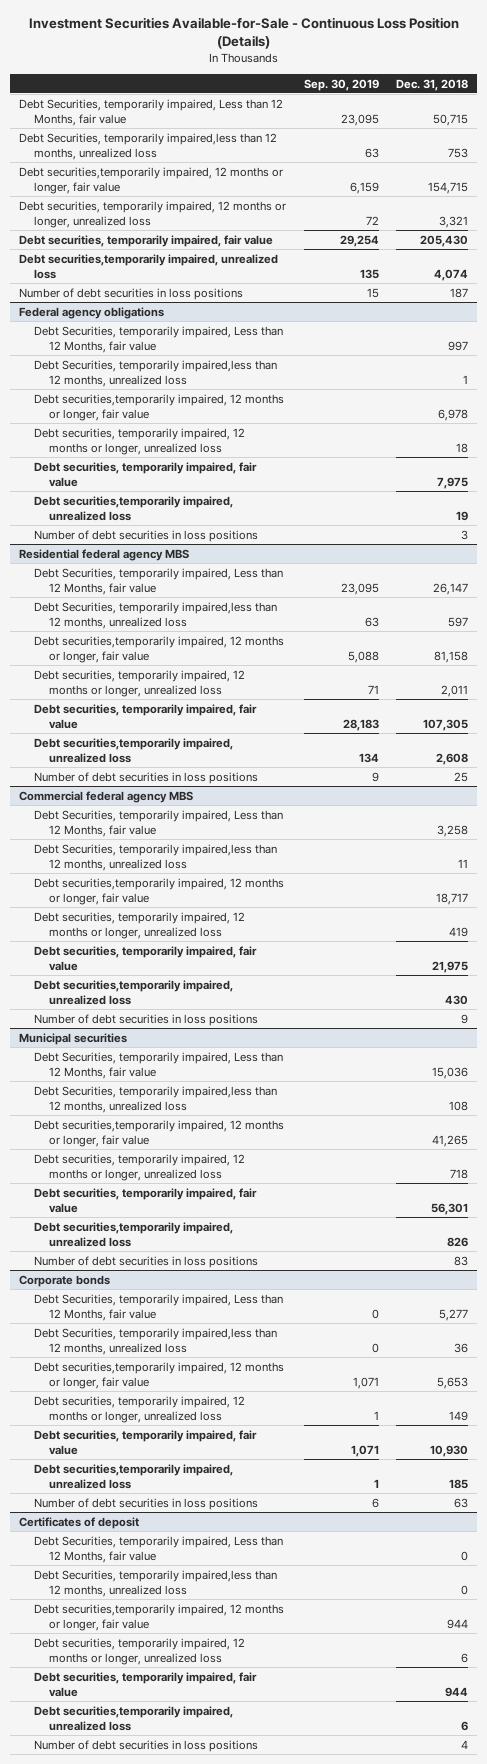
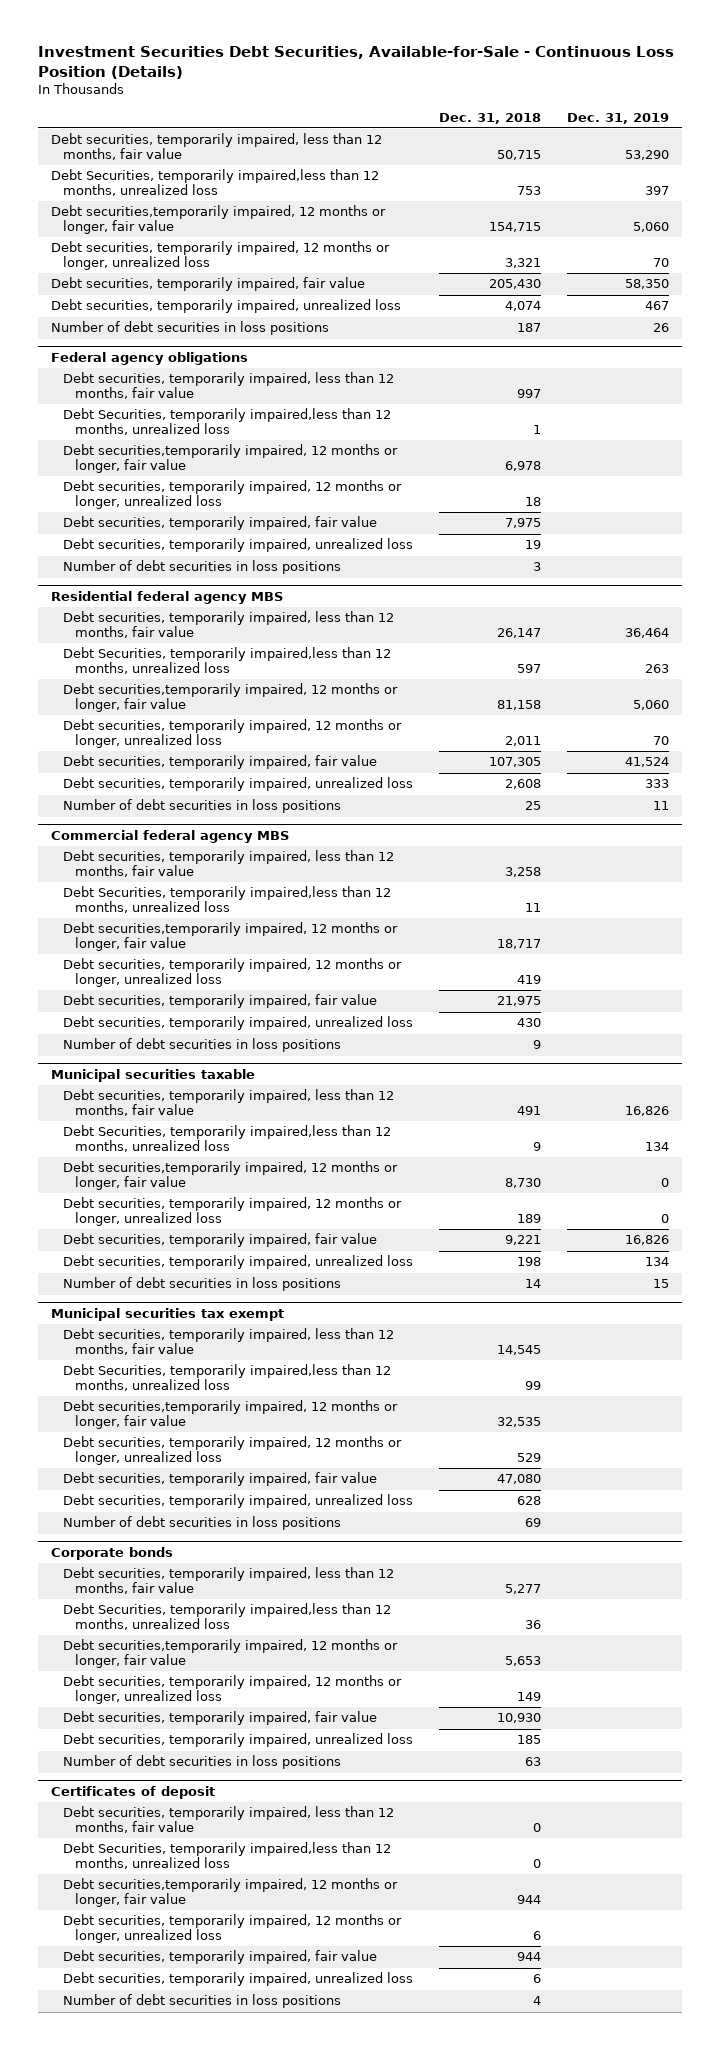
- Investment Securities Available-for-Sale - Continuous Loss Position (Details)
+ Investment Securities Debt Securities, Available-for-Sale - Continuous Loss Position (Details)
- | Sep. 30, 2019 | Dec. 31, 2018
+ | Dec. 31, 2018 | Dec. 31, 2019
- Debt Securities, temporarily impaired, Less than 12 Months, fair value | 23,095 | 50,715
+ Debt securities, temporarily impaired, less than 12 months, fair value | 50,715 | 53,290
- Debt securities,temporarily impaired, unrealized loss | 135 | 4,074
+ Debt securities, temporarily impaired, unrealized loss | 4,074 | 467
@ Federal agency obligations
- Debt Securities, temporarily impaired, Less than 12 Months, fair value | | 997
+ Debt securities, temporarily impaired, less than 12 months, fair value | 997 |
- Debt securities,temporarily impaired, unrealized loss | | 19
+ Debt securities, temporarily impaired, unrealized loss | 19 |
@ Residential federal agency MBS
- Debt Securities, temporarily impaired, Less than 12 Months, fair value | 23,095 | 26,147
+ Debt securities, temporarily impaired, less than 12 months, fair value | 26,147 | 36,464
- Debt securities,temporarily impaired, unrealized loss | 134 | 2,608
+ Debt securities, temporarily impaired, unrealized loss | 2,608 | 333
@ Commercial federal agency MBS
- Debt Securities, temporarily impaired, Less than 12 Months, fair value | | 3,258
+ Debt securities, temporarily impaired, less than 12 months, fair value | 3,258 |
- Debt securities,temporarily impaired, unrealized loss | | 430
+ Debt securities, temporarily impaired, unrealized loss | 430 |
- Municipal securities
- Debt Securities, temporarily impaired, Less than 12 Months, fair value | | 15,036
- Debt Securities, temporarily impaired,less than 12 months, unrealized loss | | 108
- Debt securities,temporarily impaired, 12 months or longer, fair value | | 41,265
- Debt securities, temporarily impaired, 12 months or longer, unrealized loss | | 718
- Debt securities, temporarily impaired, fair value | | 56,301
- Debt securities,temporarily impaired, unrealized loss | | 826
- Number of debt securities in loss positions | | 83
+ Municipal securities taxable
+ Debt securities, temporarily impaired, less than 12 months, fair value | 491 | 16,826
+ Debt Securities, temporarily impaired,less than 12 months, unrealized loss | 9 | 134
+ Debt securities,temporarily impaired, 12 months or longer, fair value | 8,730 | 0
+ Debt securities, temporarily impaired, 12 months or longer, unrealized loss | 189 | 0
+ Debt securities, temporarily impaired, fair value | 9,221 | 16,826
+ Debt securities, temporarily impaired, unrealized loss | 198 | 134
+ Number of debt securities in loss positions | 14 | 15
+ Municipal securities tax exempt
+ Debt securities, temporarily impaired, less than 12 months, fair value | 14,545 |
+ Debt Securities, temporarily impaired,less than 12 months, unrealized loss | 99 |
+ Debt securities,temporarily impaired, 12 months or longer, fair value | 32,535 |
+ Debt securities, temporarily impaired, 12 months or longer, unrealized loss | 529 |
+ Debt securities, temporarily impaired, fair value | 47,080 |
+ Debt securities, temporarily impaired, unrealized loss | 628 |
+ Number of debt securities in loss positions | 69 |
@ Corporate bonds
- Debt Securities, temporarily impaired, Less than 12 Months, fair value | 0 | 5,277
+ Debt securities, temporarily impaired, less than 12 months, fair value | 5,277 |
- Debt securities,temporarily impaired, unrealized loss | 1 | 185
+ Debt securities, temporarily impaired, unrealized loss | 185 |
@ Certificates of deposit
- Debt Securities, temporarily impaired, Less than 12 Months, fair value | | 0
+ Debt securities, temporarily impaired, less than 12 months, fair value | 0 |
- Debt securities,temporarily impaired, unrealized loss | | 6
+ Debt securities, temporarily impaired, unrealized loss | 6 |

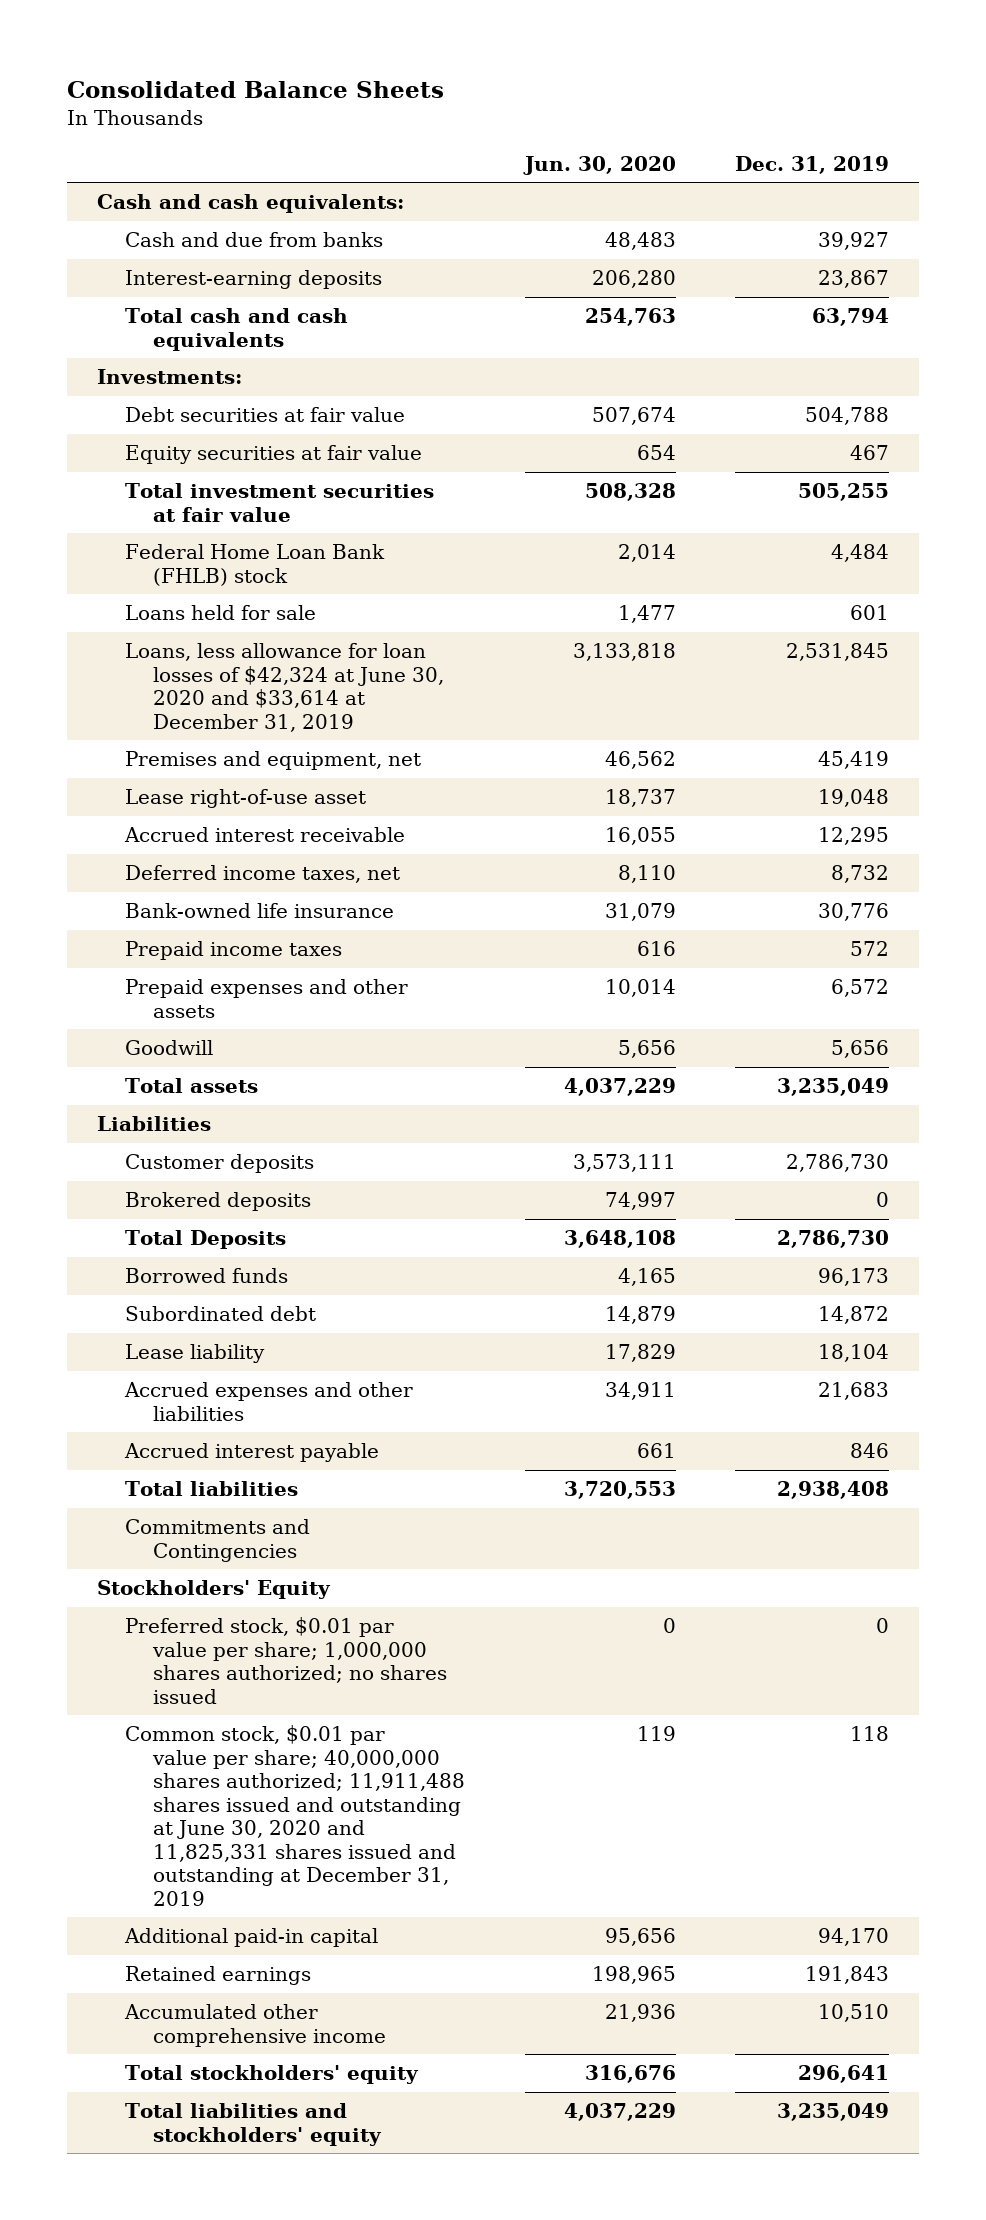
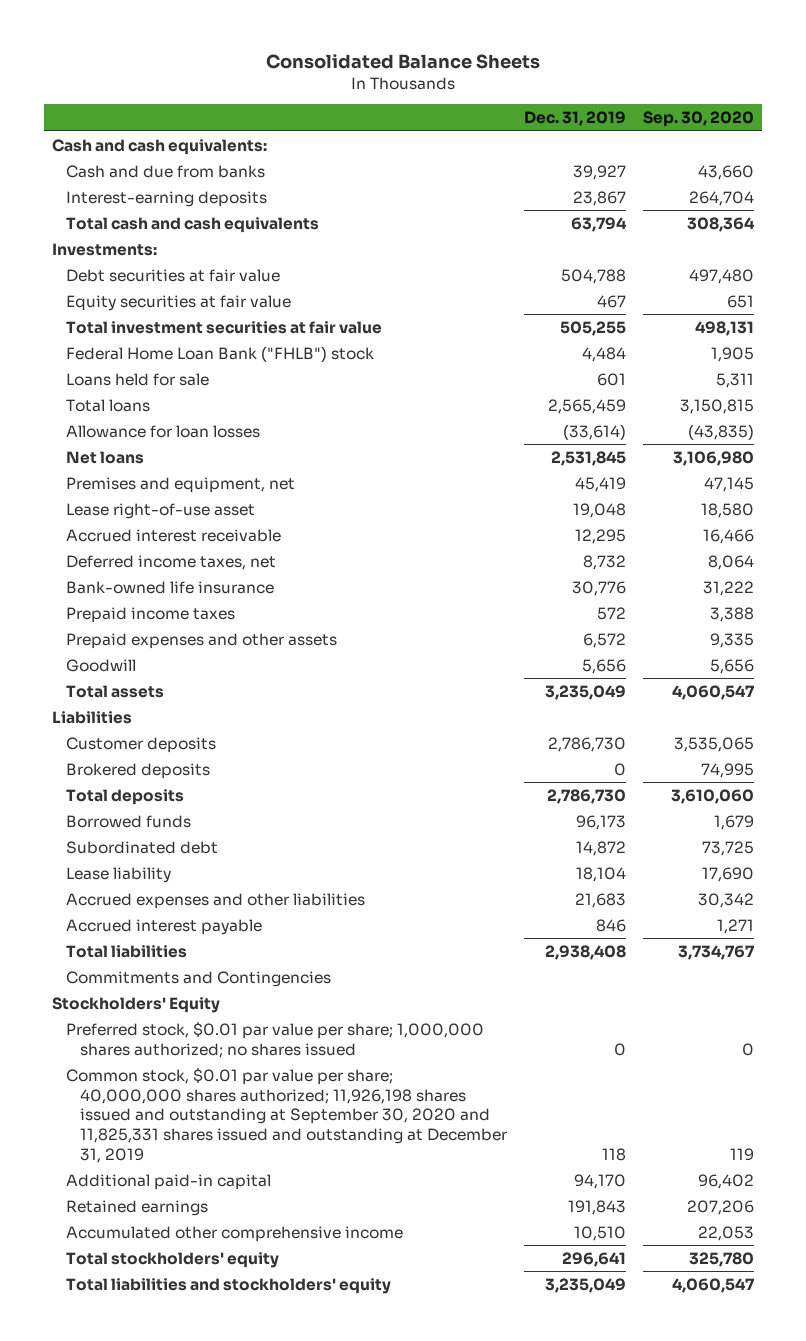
- | Jun. 30, 2020 | Dec. 31, 2019
+ | Dec. 31, 2019 | Sep. 30, 2020
- Federal Home Loan Bank (FHLB) stock | 2,014 | 4,484
+ Federal Home Loan Bank ("FHLB") stock | 4,484 | 1,905
- Loans, less allowance for loan losses of $42,324 at June 30, 2020 and $33,614 at December 31, 2019 | 3,133,818 | 2,531,845
+ Total loans | 2,565,459 | 3,150,815
+ Allowance for loan losses | (33,614) | (43,835)
+ Net loans | 2,531,845 | 3,106,980
- Total Deposits | 3,648,108 | 2,786,730
+ Total deposits | 2,786,730 | 3,610,060
- Common stock, $0.01 par value per share; 40,000,000 shares authorized; 11,911,488 shares issued and outstanding at June 30, 2020 and 11,825,331 shares issued and outstanding at December 31, 2019 | 119 | 118
+ Common stock, $0.01 par value per share; 40,000,000 shares authorized; 11,926,198 shares issued and outstanding at September 30, 2020 and 11,825,331 shares issued and outstanding at December 31, 2019 | 118 | 119

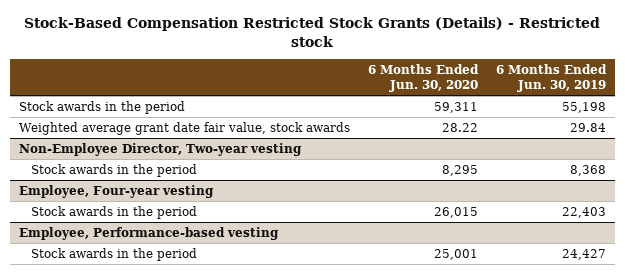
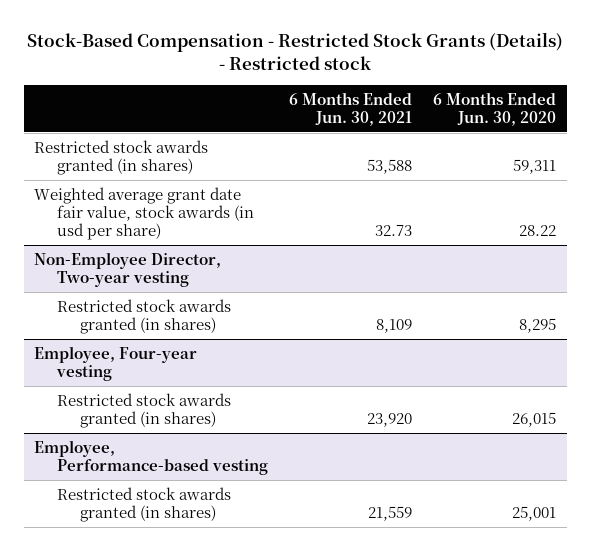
- Stock-Based Compensation Restricted Stock Grants (Details) - Restricted stock
+ Stock-Based Compensation - Restricted Stock Grants (Details) - Restricted stock
- | 6 Months Ended Jun. 30, 2020 | 6 Months Ended Jun. 30, 2019
+ | 6 Months Ended Jun. 30, 2021 | 6 Months Ended Jun. 30, 2020
- Stock awards in the period | 59,311 | 55,198
- Weighted average grant date fair value, stock awards | 28.22 | 29.84
+ Restricted stock awards granted (in shares) | 53,588 | 59,311
+ Weighted average grant date fair value, stock awards (in usd per share) | 32.73 | 28.22
@ Non-Employee Director, Two-year vesting
- Stock awards in the period | 8,295 | 8,368
+ Restricted stock awards granted (in shares) | 8,109 | 8,295
@ Employee, Four-year vesting
- Stock awards in the period | 26,015 | 22,403
+ Restricted stock awards granted (in shares) | 23,920 | 26,015
@ Employee, Performance-based vesting
- Stock awards in the period | 25,001 | 24,427
+ Restricted stock awards granted (in shares) | 21,559 | 25,001

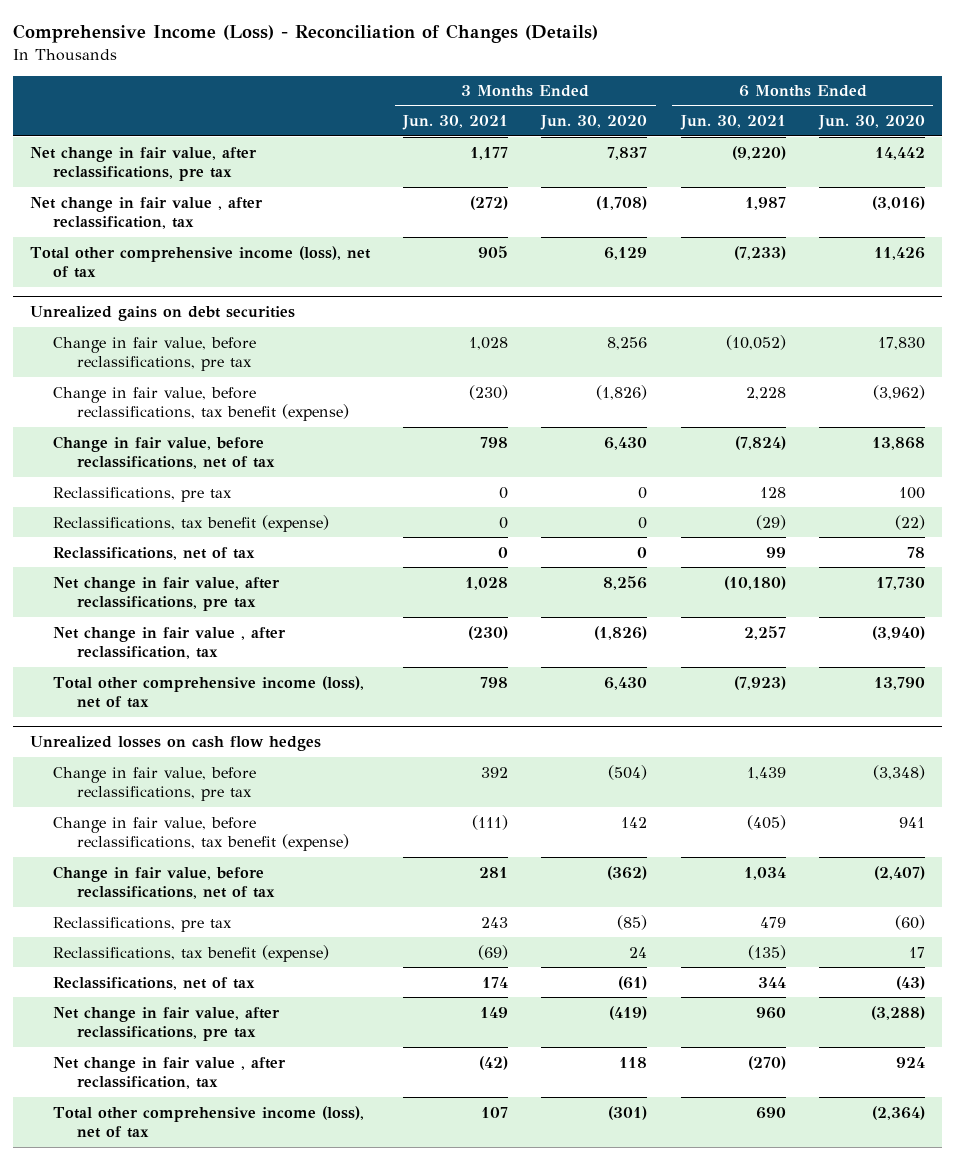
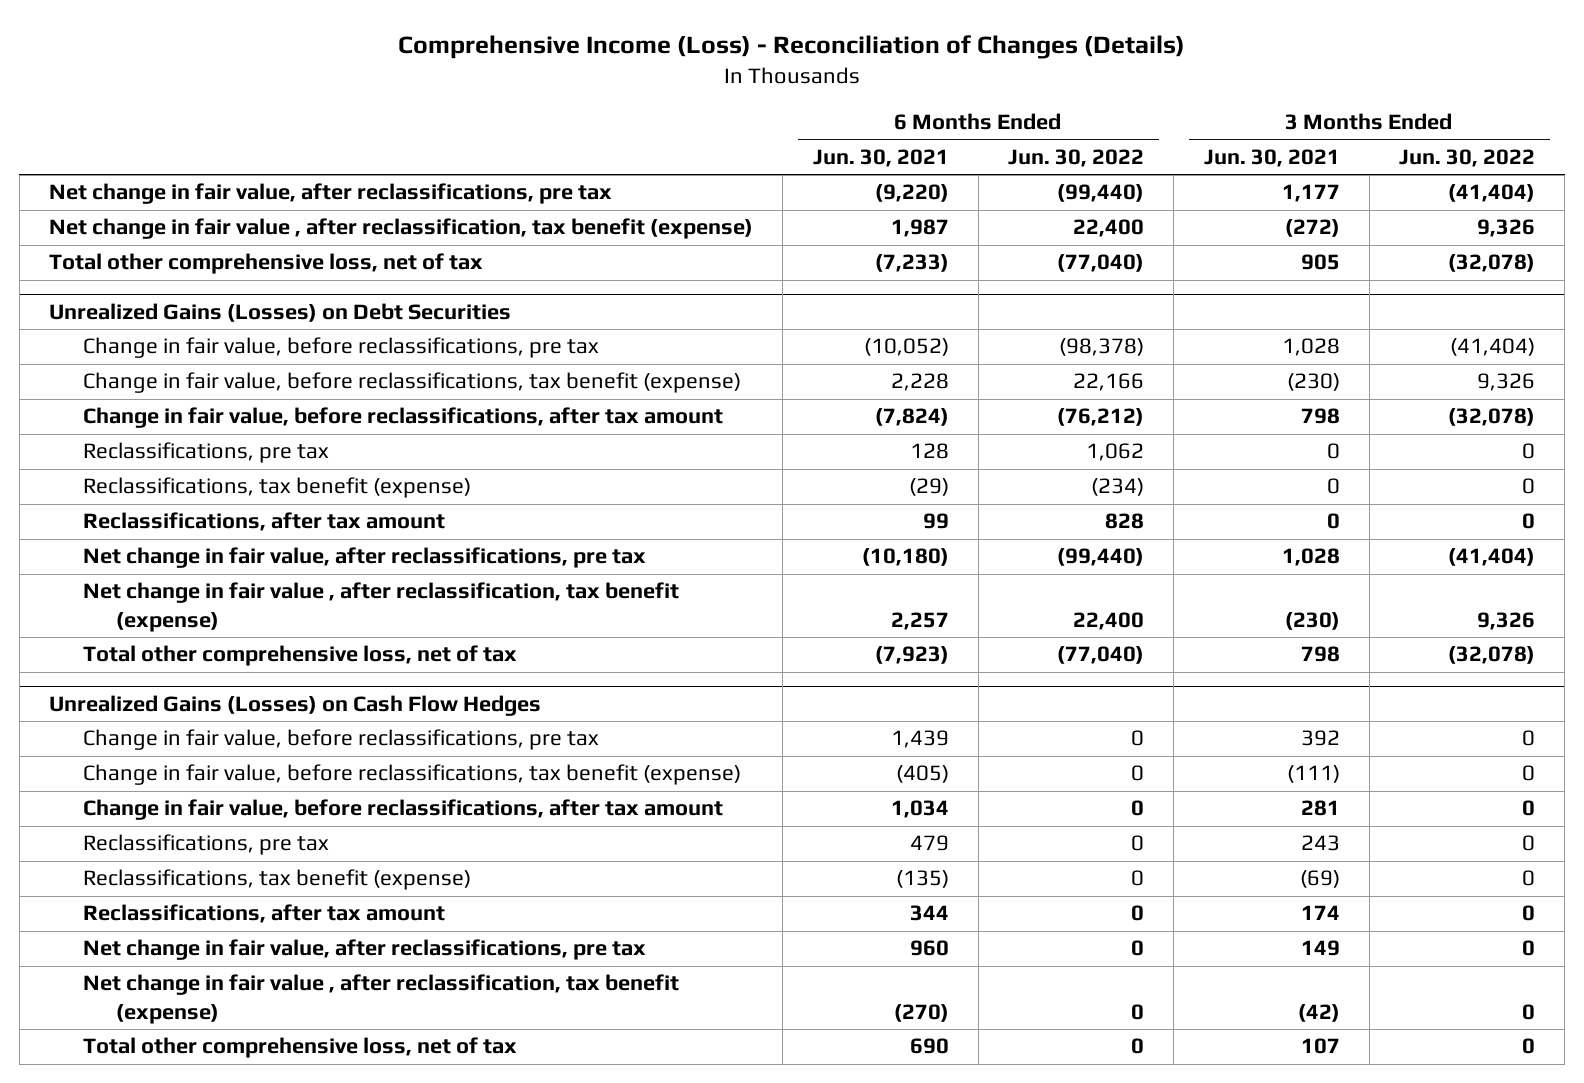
- | 3 Months Ended Jun. 30, 2021 | 3 Months Ended Jun. 30, 2020 | 6 Months Ended Jun. 30, 2021 | 6 Months Ended Jun. 30, 2020
+ | 6 Months Ended Jun. 30, 2021 | 6 Months Ended Jun. 30, 2022 | 3 Months Ended Jun. 30, 2021 | 3 Months Ended Jun. 30, 2022
- Net change in fair value , after reclassification, tax | (272) | (1,708) | 1,987 | (3,016)
- Total other comprehensive income (loss), net of tax | 905 | 6,129 | (7,233) | 11,426
- Unrealized gains on debt securities
+ Net change in fair value , after reclassification, tax benefit (expense) | 1,987 | 22,400 | (272) | 9,326
+ Total other comprehensive loss, net of tax | (7,233) | (77,040) | 905 | (32,078)
+ Unrealized Gains (Losses) on Debt Securities
- Change in fair value, before reclassifications, net of tax | 798 | 6,430 | (7,824) | 13,868
+ Change in fair value, before reclassifications, after tax amount | (7,824) | (76,212) | 798 | (32,078)
- Reclassifications, net of tax | 0 | 0 | 99 | 78
+ Reclassifications, after tax amount | 99 | 828 | 0 | 0
- Net change in fair value , after reclassification, tax | (230) | (1,826) | 2,257 | (3,940)
- Total other comprehensive income (loss), net of tax | 798 | 6,430 | (7,923) | 13,790
- Unrealized losses on cash flow hedges
+ Net change in fair value , after reclassification, tax benefit (expense) | 2,257 | 22,400 | (230) | 9,326
+ Total other comprehensive loss, net of tax | (7,923) | (77,040) | 798 | (32,078)
+ Unrealized Gains (Losses) on Cash Flow Hedges
- Change in fair value, before reclassifications, net of tax | 281 | (362) | 1,034 | (2,407)
+ Change in fair value, before reclassifications, after tax amount | 1,034 | 0 | 281 | 0
- Reclassifications, net of tax | 174 | (61) | 344 | (43)
+ Reclassifications, after tax amount | 344 | 0 | 174 | 0
- Net change in fair value , after reclassification, tax | (42) | 118 | (270) | 924
- Total other comprehensive income (loss), net of tax | 107 | (301) | 690 | (2,364)
+ Net change in fair value , after reclassification, tax benefit (expense) | (270) | 0 | (42) | 0
+ Total other comprehensive loss, net of tax | 690 | 0 | 107 | 0

